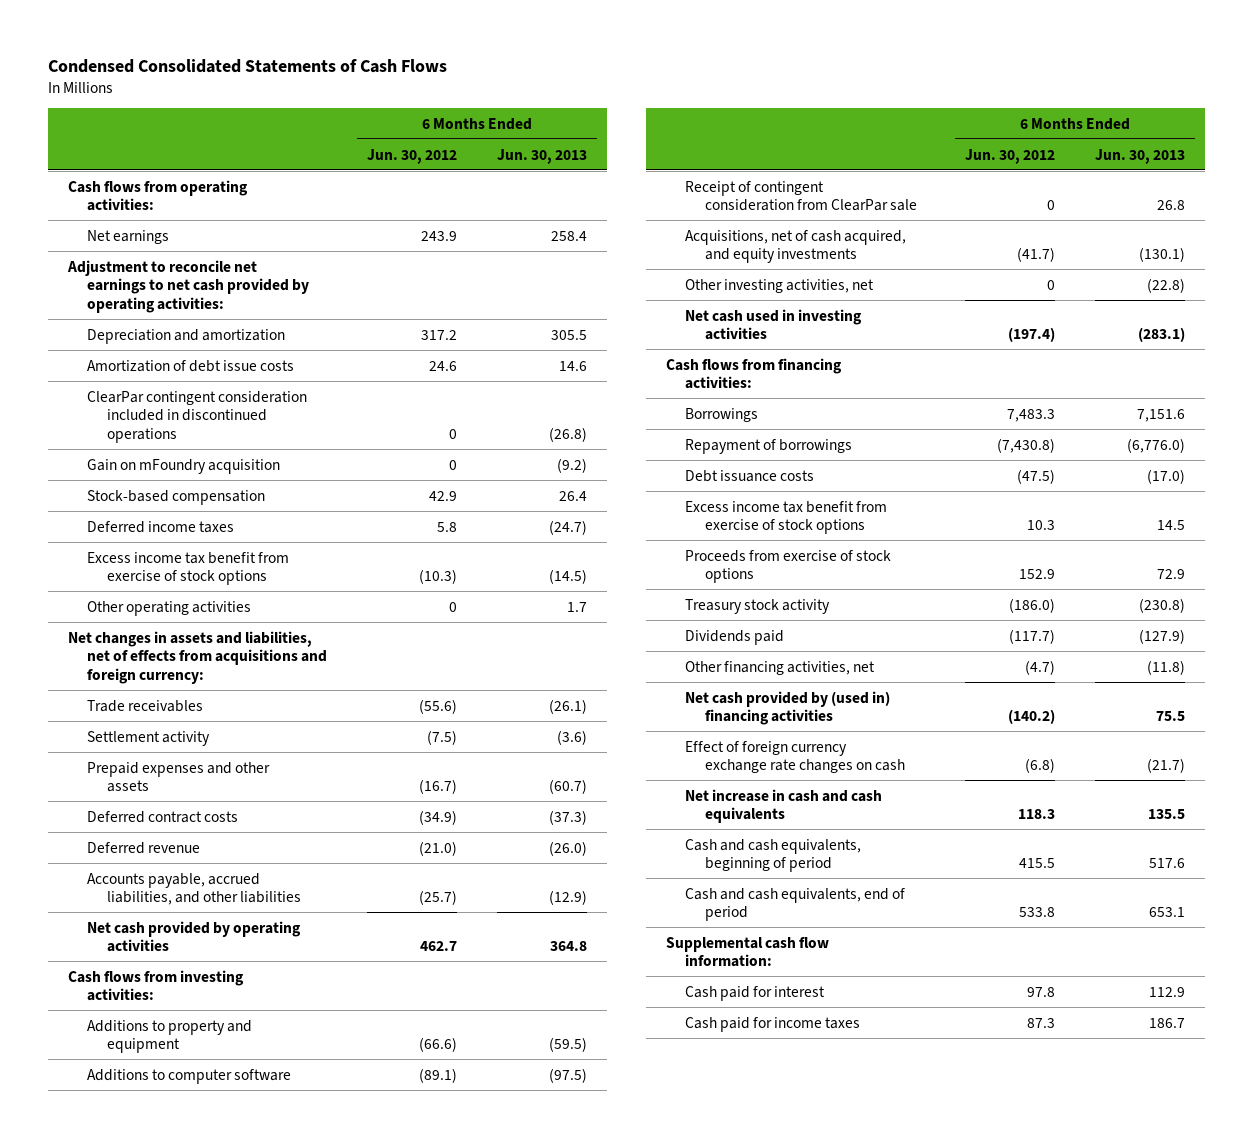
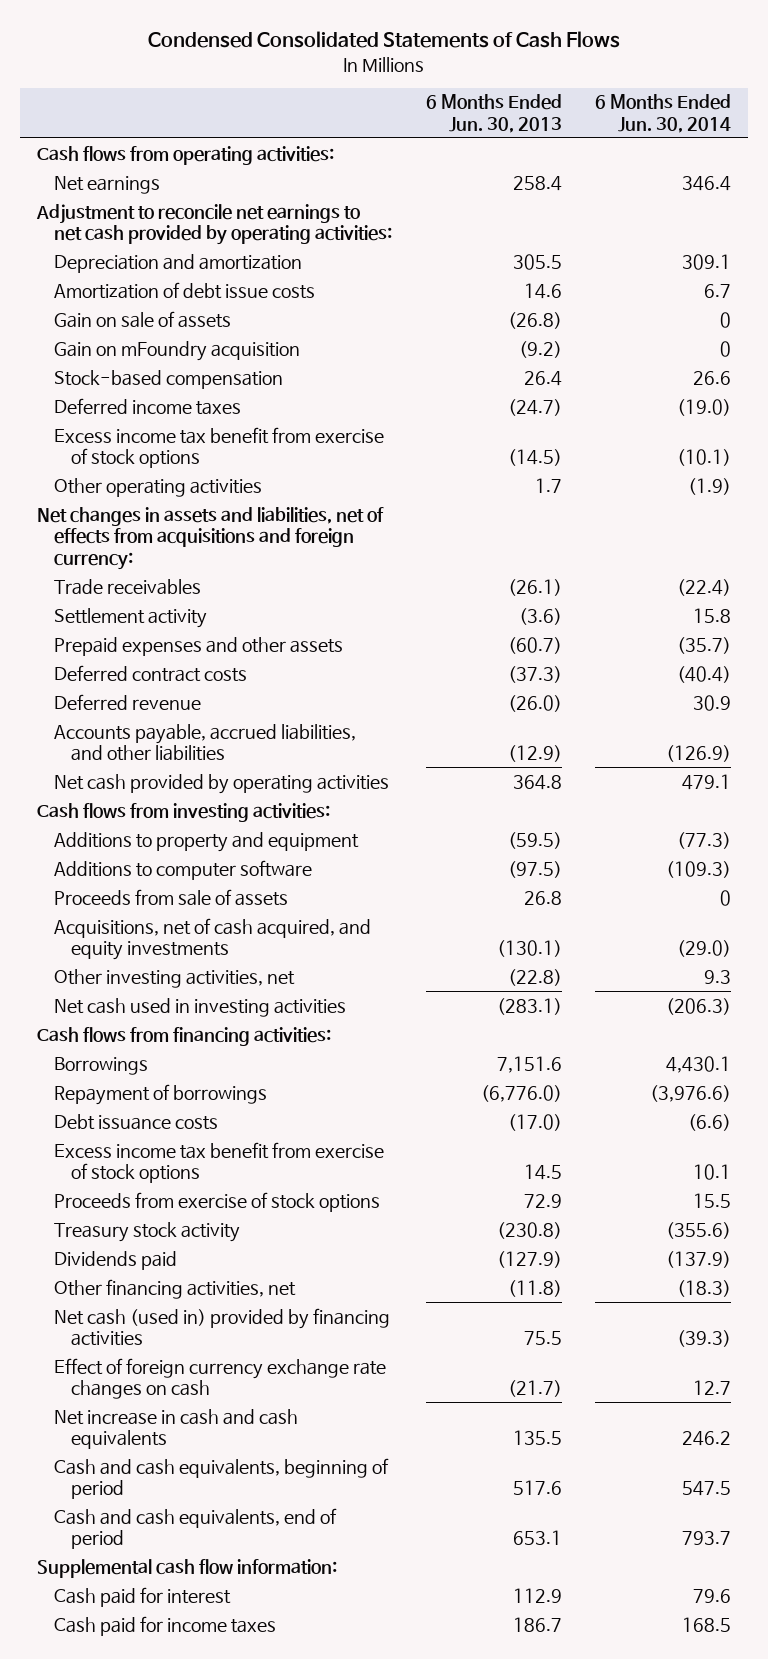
- | 6 Months Ended Jun. 30, 2012 | 6 Months Ended Jun. 30, 2013
+ | 6 Months Ended Jun. 30, 2013 | 6 Months Ended Jun. 30, 2014
- ClearPar contingent consideration included in discontinued operations | 0 | (26.8)
+ Gain on sale of assets | (26.8) | 0
- Receipt of contingent consideration from ClearPar sale | 0 | 26.8
+ Proceeds from sale of assets | 26.8 | 0
- Net cash provided by (used in) financing activities | (140.2) | 75.5
+ Net cash (used in) provided by financing activities | 75.5 | (39.3)

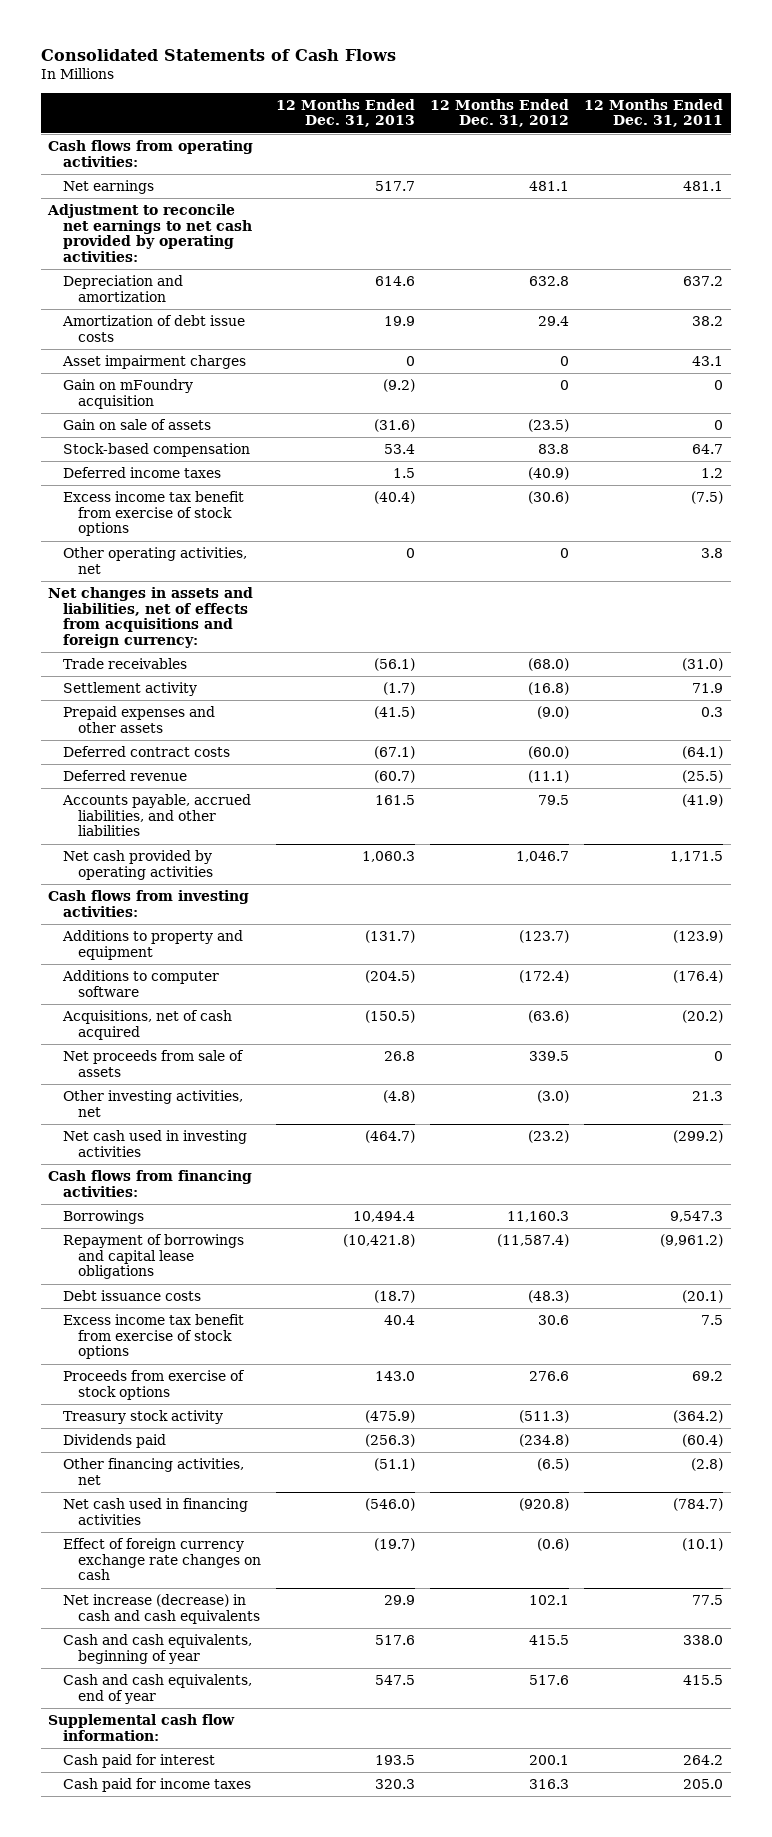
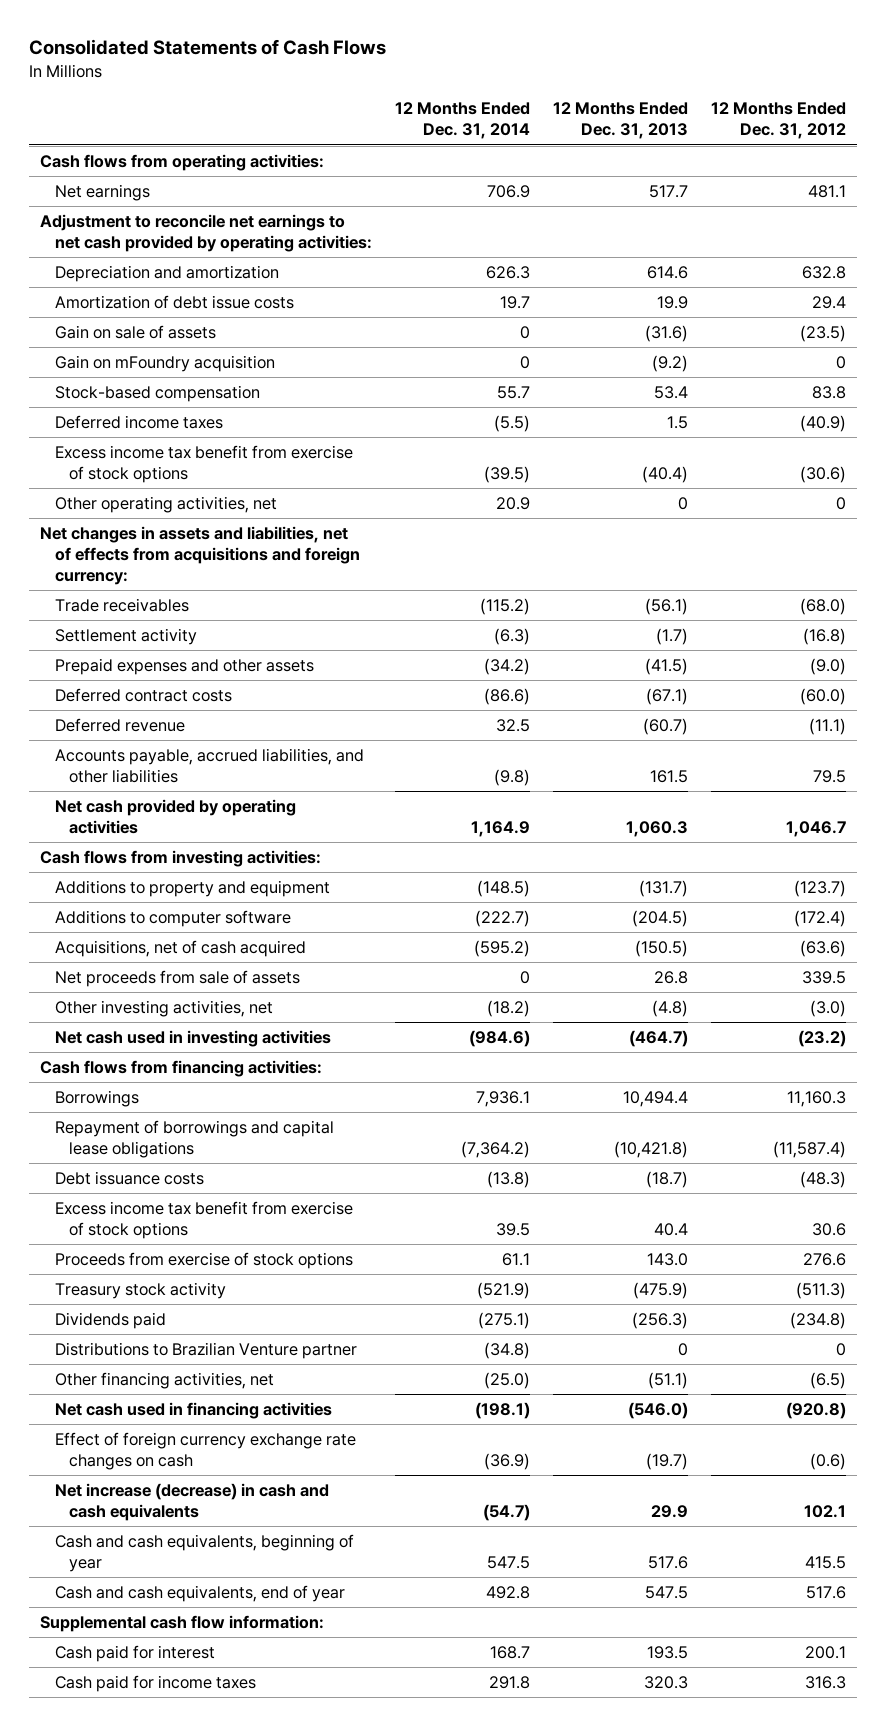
- | 12 Months Ended Dec. 31, 2013 | 12 Months Ended Dec. 31, 2012 | 12 Months Ended Dec. 31, 2011
+ | 12 Months Ended Dec. 31, 2014 | 12 Months Ended Dec. 31, 2013 | 12 Months Ended Dec. 31, 2012
- Asset impairment charges | 0 | 0 | 43.1
moved down: Gain on mFoundry acquisition | 0 | (9.2) | 0
+ Distributions to Brazilian Venture partner | (34.8) | 0 | 0

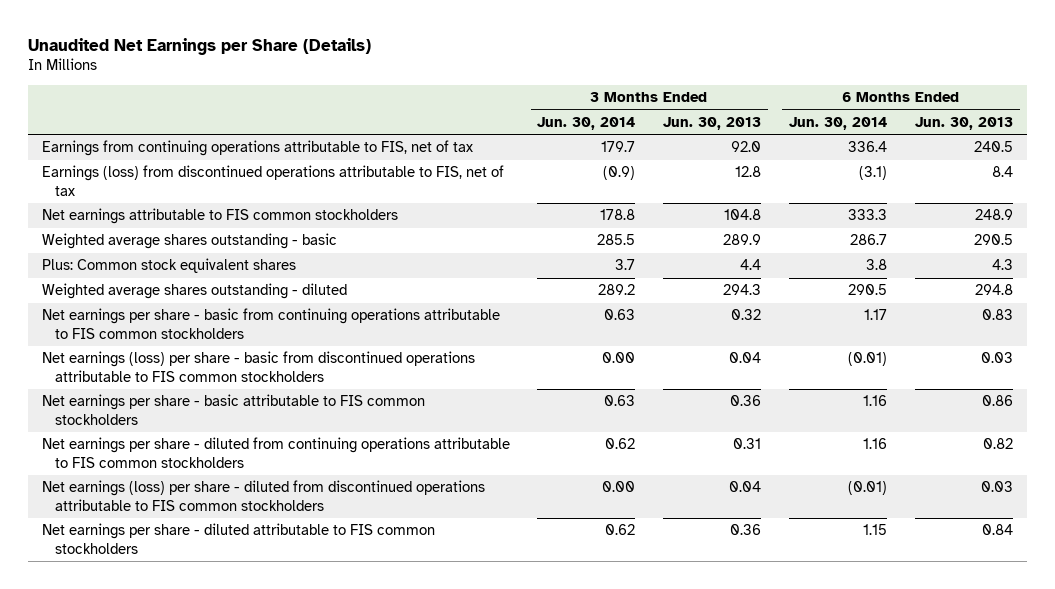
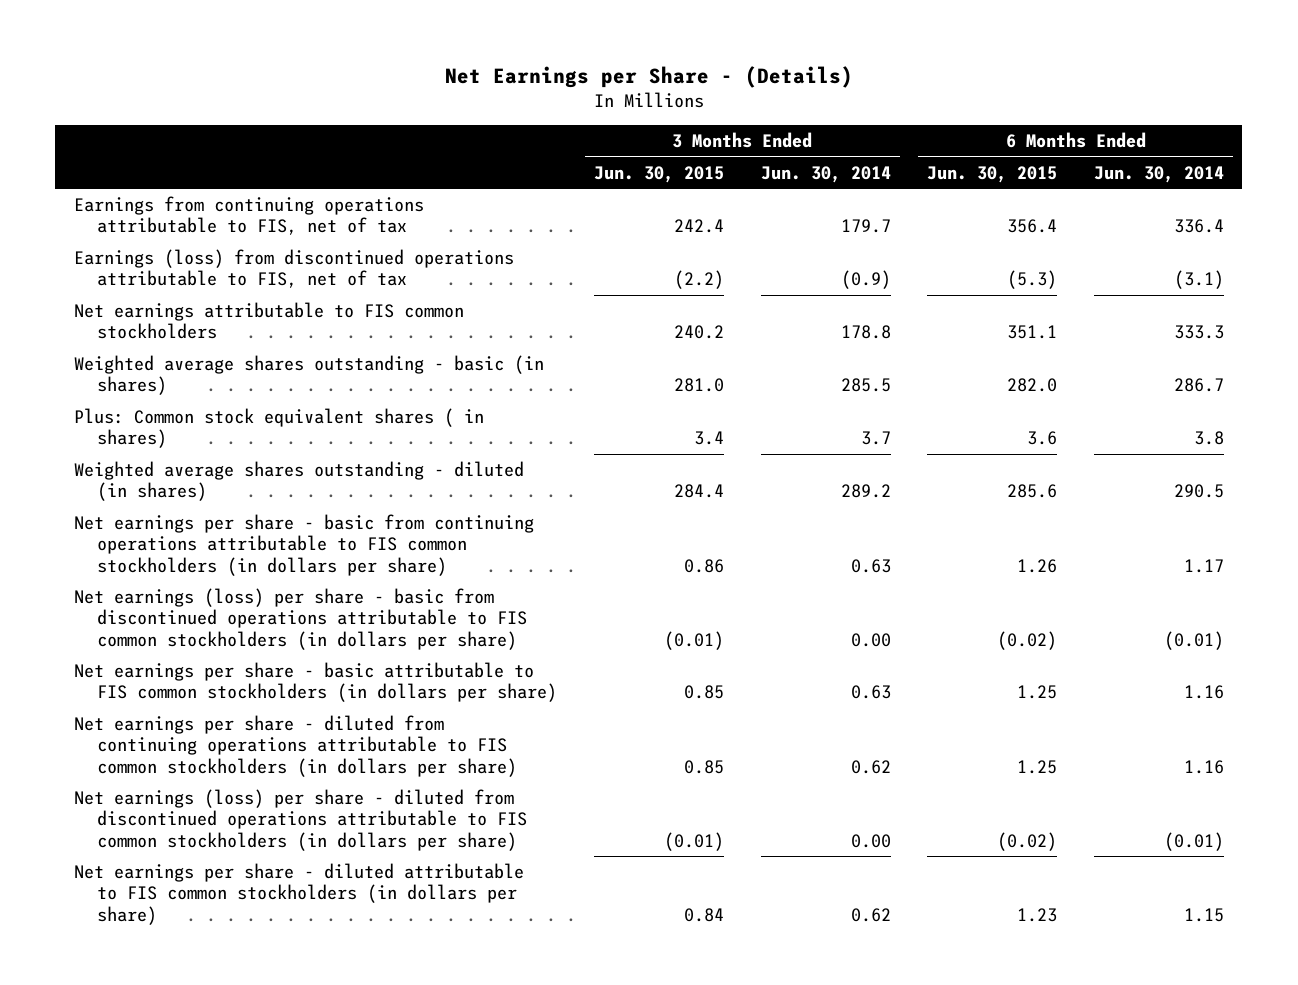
- Unaudited Net Earnings per Share (Details)
+ Net Earnings per Share - (Details)
- | 3 Months Ended Jun. 30, 2014 | 3 Months Ended Jun. 30, 2013 | 6 Months Ended Jun. 30, 2014 | 6 Months Ended Jun. 30, 2013
+ | 3 Months Ended Jun. 30, 2015 | 3 Months Ended Jun. 30, 2014 | 6 Months Ended Jun. 30, 2015 | 6 Months Ended Jun. 30, 2014
- Weighted average shares outstanding - basic | 285.5 | 289.9 | 286.7 | 290.5
- Plus: Common stock equivalent shares | 3.7 | 4.4 | 3.8 | 4.3
- Weighted average shares outstanding - diluted | 289.2 | 294.3 | 290.5 | 294.8
- Net earnings per share - basic from continuing operations attributable to FIS common stockholders | 0.63 | 0.32 | 1.17 | 0.83
- Net earnings (loss) per share - basic from discontinued operations attributable to FIS common stockholders | 0.00 | 0.04 | (0.01) | 0.03
- Net earnings per share - basic attributable to FIS common stockholders | 0.63 | 0.36 | 1.16 | 0.86
- Net earnings per share - diluted from continuing operations attributable to FIS common stockholders | 0.62 | 0.31 | 1.16 | 0.82
- Net earnings (loss) per share - diluted from discontinued operations attributable to FIS common stockholders | 0.00 | 0.04 | (0.01) | 0.03
- Net earnings per share - diluted attributable to FIS common stockholders | 0.62 | 0.36 | 1.15 | 0.84
+ Weighted average shares outstanding - basic (in shares) | 281.0 | 285.5 | 282.0 | 286.7
+ Plus: Common stock equivalent shares ( in shares) | 3.4 | 3.7 | 3.6 | 3.8
+ Weighted average shares outstanding - diluted (in shares) | 284.4 | 289.2 | 285.6 | 290.5
+ Net earnings per share - basic from continuing operations attributable to FIS common stockholders (in dollars per share) | 0.86 | 0.63 | 1.26 | 1.17
+ Net earnings (loss) per share - basic from discontinued operations attributable to FIS common stockholders (in dollars per share) | (0.01) | 0.00 | (0.02) | (0.01)
+ Net earnings per share - basic attributable to FIS common stockholders (in dollars per share) | 0.85 | 0.63 | 1.25 | 1.16
+ Net earnings per share - diluted from continuing operations attributable to FIS common stockholders (in dollars per share) | 0.85 | 0.62 | 1.25 | 1.16
+ Net earnings (loss) per share - diluted from discontinued operations attributable to FIS common stockholders (in dollars per share) | (0.01) | 0.00 | (0.02) | (0.01)
+ Net earnings per share - diluted attributable to FIS common stockholders (in dollars per share) | 0.84 | 0.62 | 1.23 | 1.15

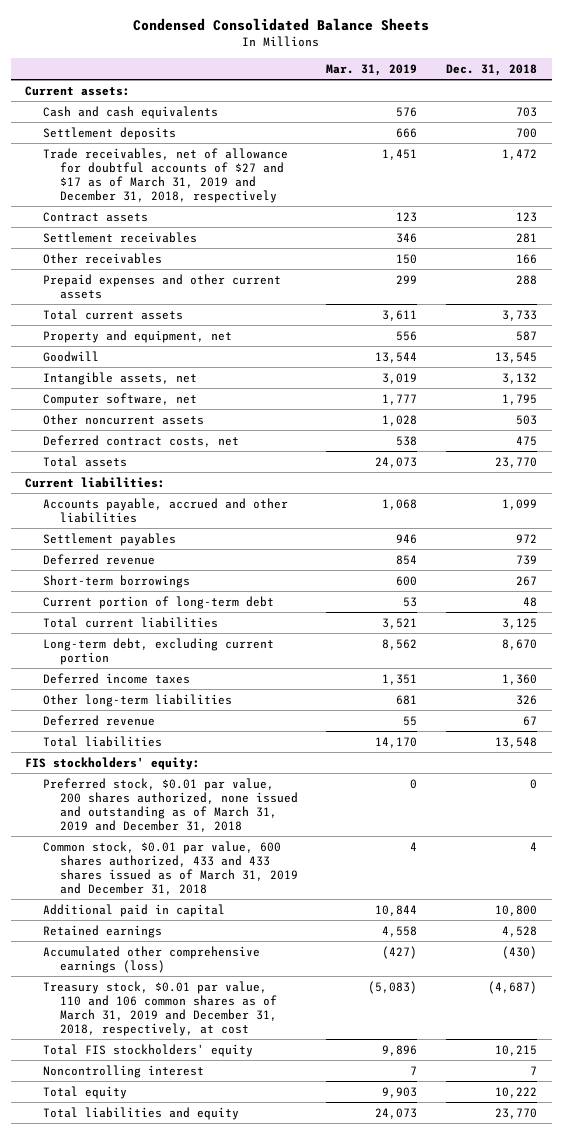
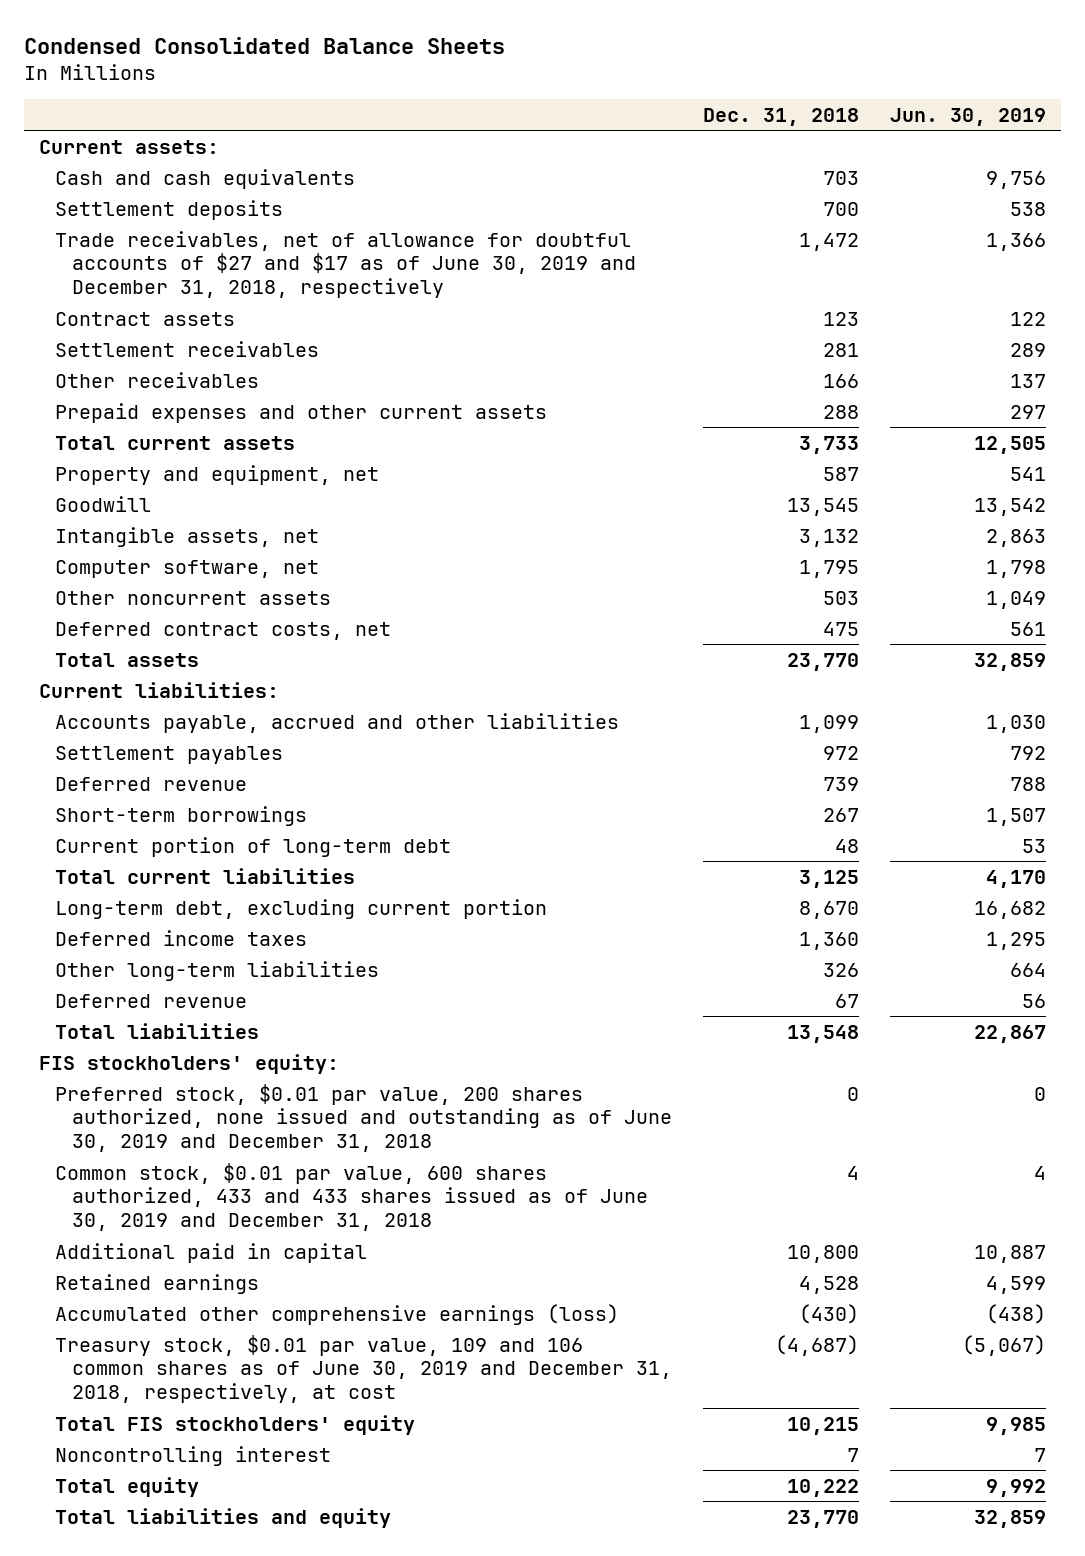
- | Mar. 31, 2019 | Dec. 31, 2018
+ | Dec. 31, 2018 | Jun. 30, 2019
- Trade receivables, net of allowance for doubtful accounts of $27 and $17 as of March 31, 2019 and December 31, 2018, respectively | 1,451 | 1,472
+ Trade receivables, net of allowance for doubtful accounts of $27 and $17 as of June 30, 2019 and December 31, 2018, respectively | 1,472 | 1,366
- Preferred stock, $0.01 par value, 200 shares authorized, none issued and outstanding as of March 31, 2019 and December 31, 2018 | 0 | 0
- Common stock, $0.01 par value, 600 shares authorized, 433 and 433 shares issued as of March 31, 2019 and December 31, 2018 | 4 | 4
+ Preferred stock, $0.01 par value, 200 shares authorized, none issued and outstanding as of June 30, 2019 and December 31, 2018 | 0 | 0
+ Common stock, $0.01 par value, 600 shares authorized, 433 and 433 shares issued as of June 30, 2019 and December 31, 2018 | 4 | 4
- Treasury stock, $0.01 par value, 110 and 106 common shares as of March 31, 2019 and December 31, 2018, respectively, at cost | (5,083) | (4,687)
+ Treasury stock, $0.01 par value, 109 and 106 common shares as of June 30, 2019 and December 31, 2018, respectively, at cost | (4,687) | (5,067)

